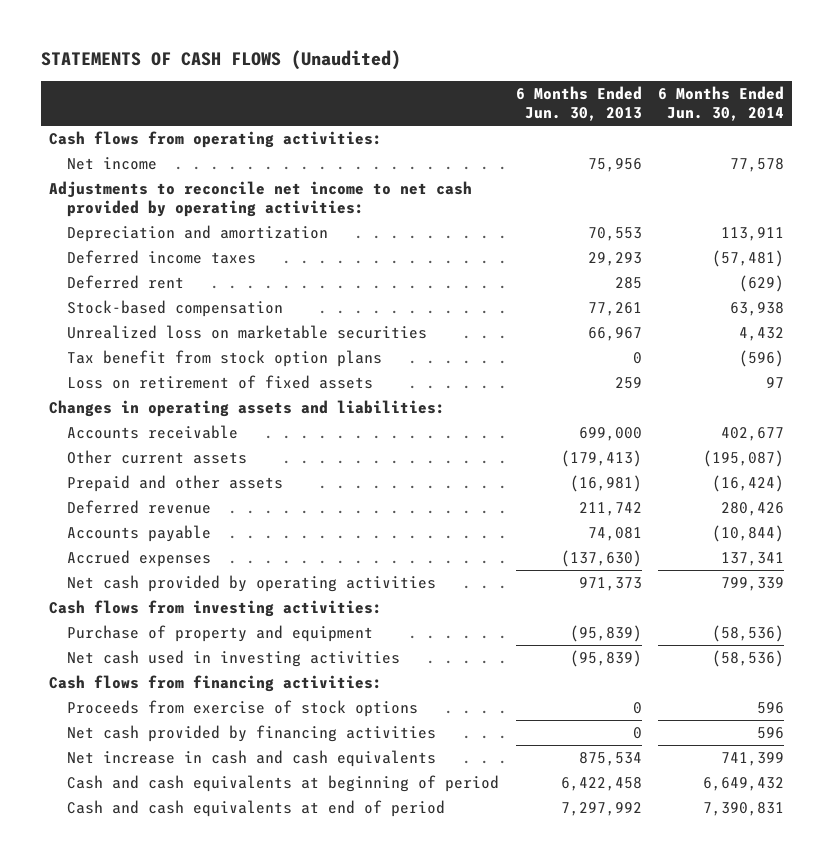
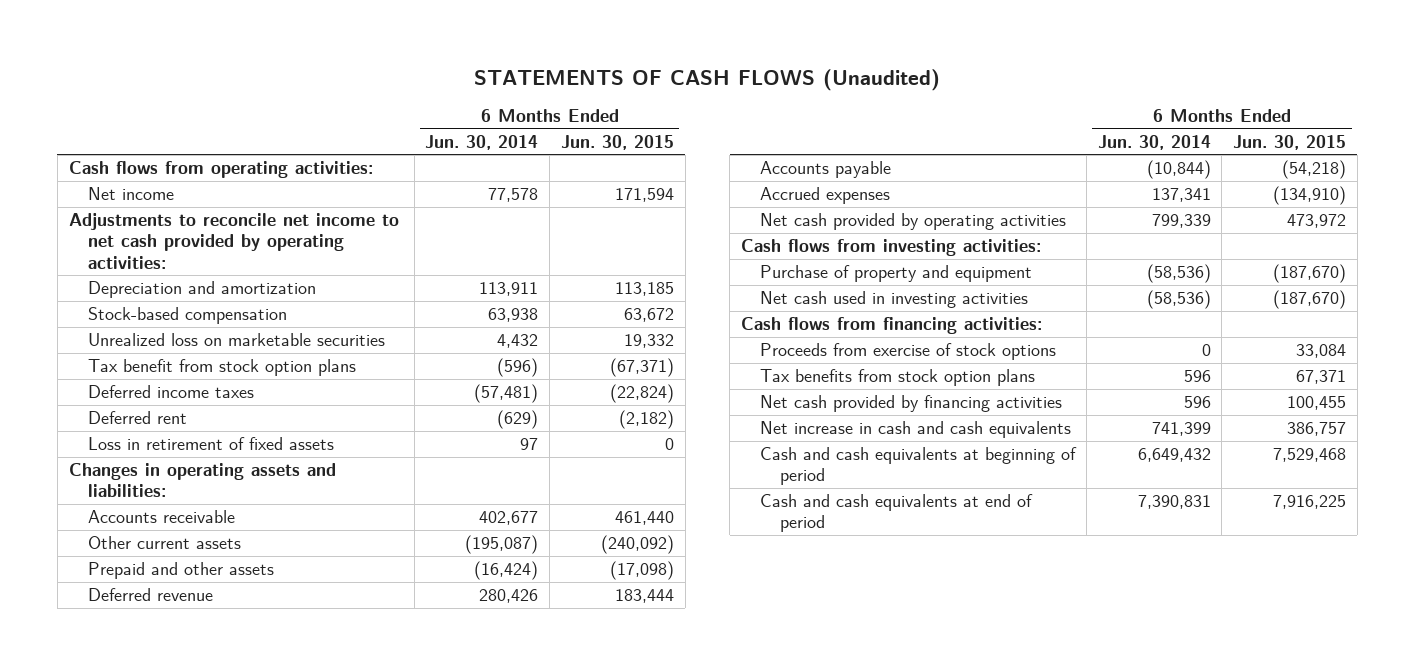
- | 6 Months Ended Jun. 30, 2013 | 6 Months Ended Jun. 30, 2014
+ | 6 Months Ended Jun. 30, 2014 | 6 Months Ended Jun. 30, 2015
- Loss on retirement of fixed assets | 259 | 97
moved down: Deferred income taxes | (57,481) | (22,824)
moved down: Deferred rent | (629) | (2,182)
+ Loss in retirement of fixed assets | 97 | 0
- Proceeds from exercise of stock options | 0 | 596
+ Proceeds from exercise of stock options | 0 | 33,084
+ Tax benefits from stock option plans | 596 | 67,371

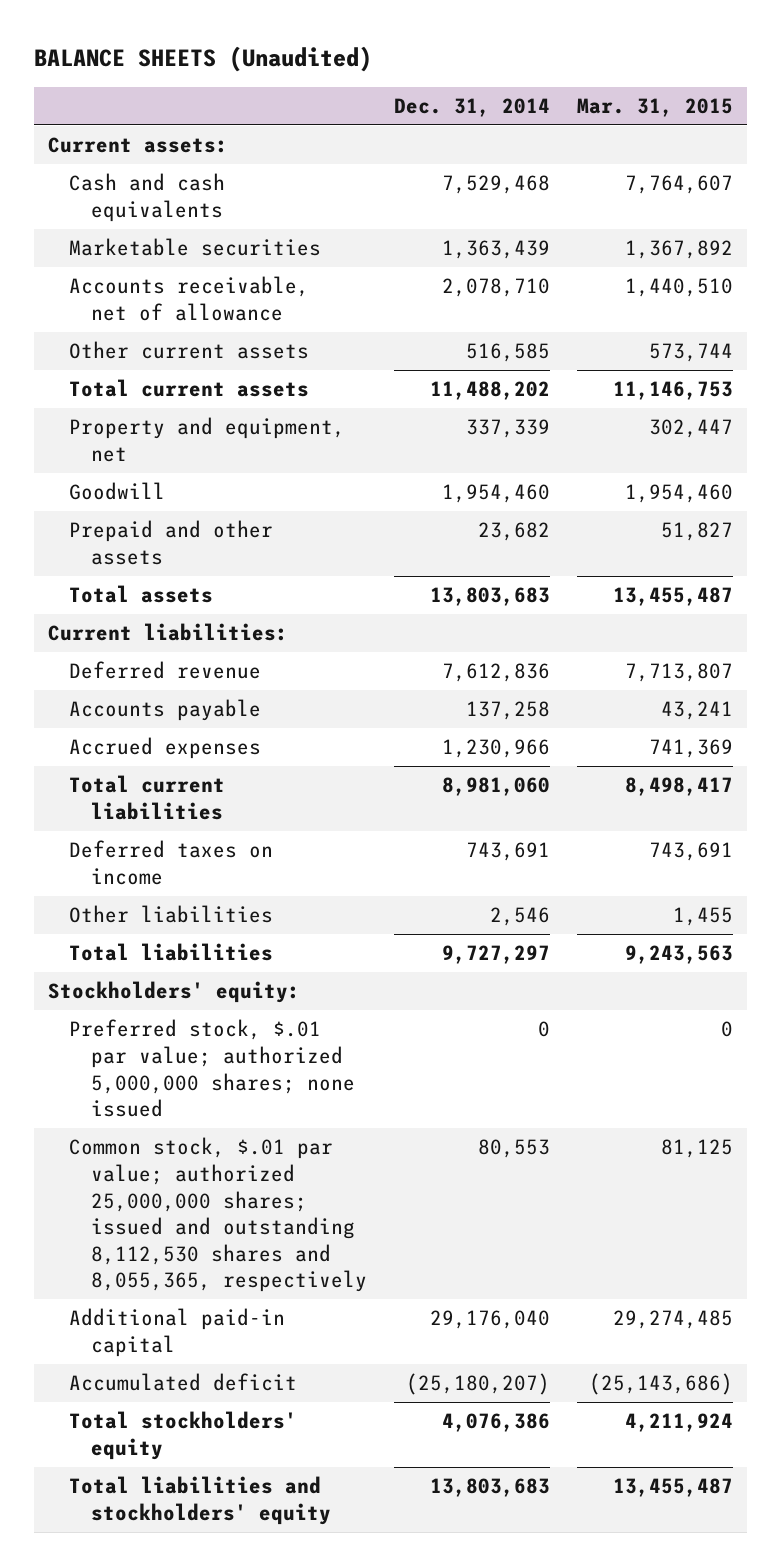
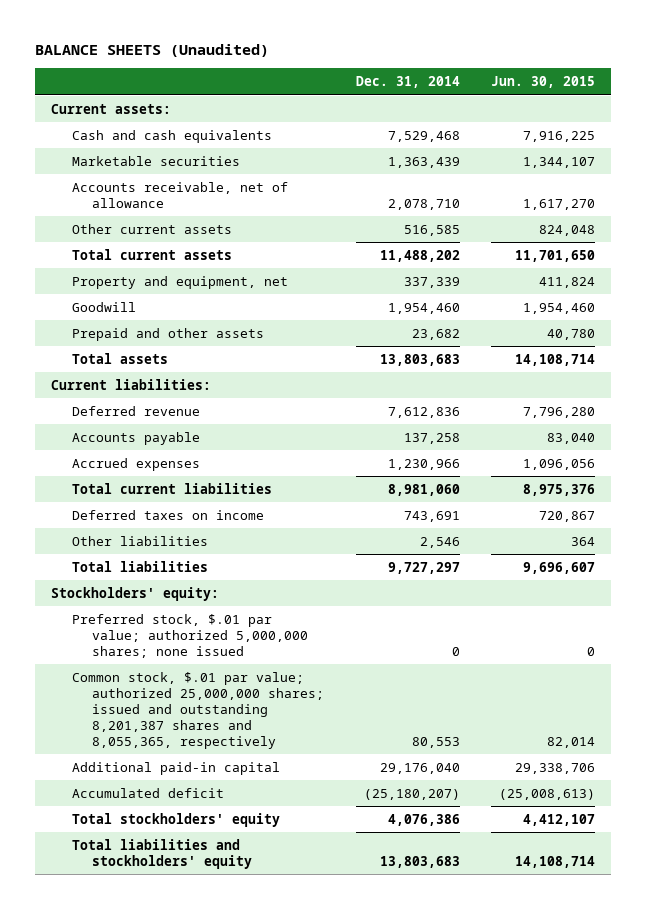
- | Dec. 31, 2014 | Mar. 31, 2015
+ | Dec. 31, 2014 | Jun. 30, 2015
- Common stock, $.01 par value; authorized 25,000,000 shares; issued and outstanding 8,112,530 shares and 8,055,365, respectively | 80,553 | 81,125
+ Common stock, $.01 par value; authorized 25,000,000 shares; issued and outstanding 8,201,387 shares and 8,055,365, respectively | 80,553 | 82,014

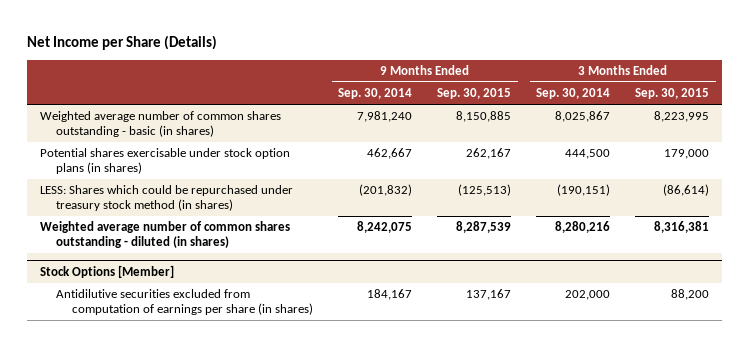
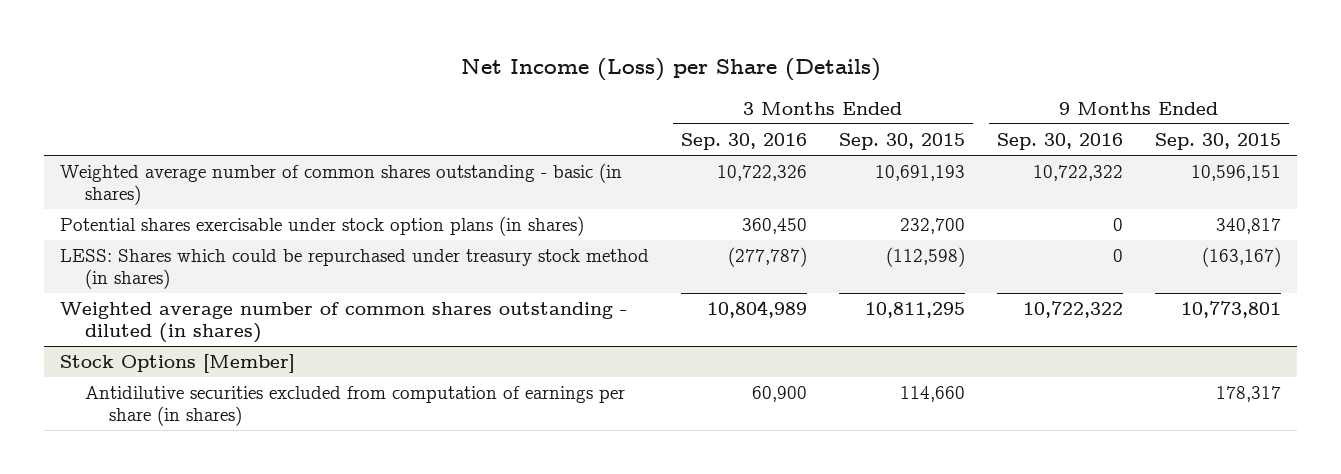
- Net Income per Share (Details)
+ Net Income (Loss) per Share (Details)
- | 9 Months Ended Sep. 30, 2014 | 9 Months Ended Sep. 30, 2015 | 3 Months Ended Sep. 30, 2014 | 3 Months Ended Sep. 30, 2015
+ | 3 Months Ended Sep. 30, 2016 | 3 Months Ended Sep. 30, 2015 | 9 Months Ended Sep. 30, 2016 | 9 Months Ended Sep. 30, 2015
- Weighted average number of common shares outstanding - basic (in shares) | 7,981,240 | 8,150,885 | 8,025,867 | 8,223,995
- Potential shares exercisable under stock option plans (in shares) | 462,667 | 262,167 | 444,500 | 179,000
- LESS: Shares which could be repurchased under treasury stock method (in shares) | (201,832) | (125,513) | (190,151) | (86,614)
- Weighted average number of common shares outstanding - diluted (in shares) | 8,242,075 | 8,287,539 | 8,280,216 | 8,316,381
+ Weighted average number of common shares outstanding - basic (in shares) | 10,722,326 | 10,691,193 | 10,722,322 | 10,596,151
+ Potential shares exercisable under stock option plans (in shares) | 360,450 | 232,700 | 0 | 340,817
+ LESS: Shares which could be repurchased under treasury stock method (in shares) | (277,787) | (112,598) | 0 | (163,167)
+ Weighted average number of common shares outstanding - diluted (in shares) | 10,804,989 | 10,811,295 | 10,722,322 | 10,773,801
@ Stock Options [Member]
- Antidilutive securities excluded from computation of earnings per share (in shares) | 184,167 | 137,167 | 202,000 | 88,200
+ Antidilutive securities excluded from computation of earnings per share (in shares) | 60,900 | 114,660 | | 178,317

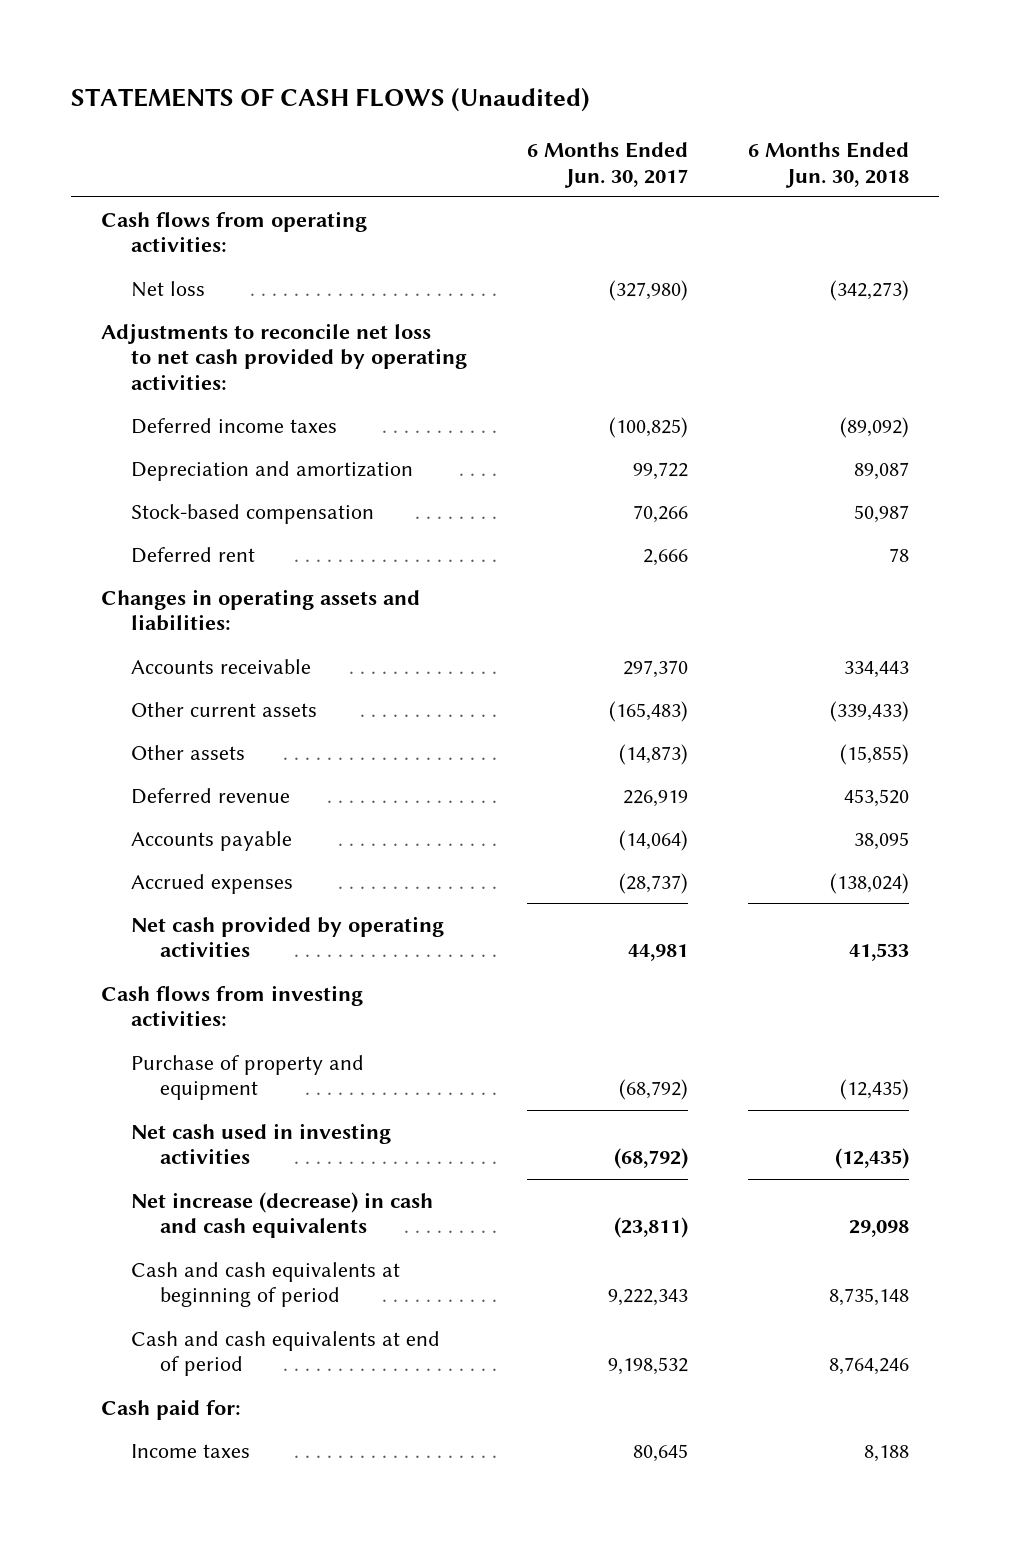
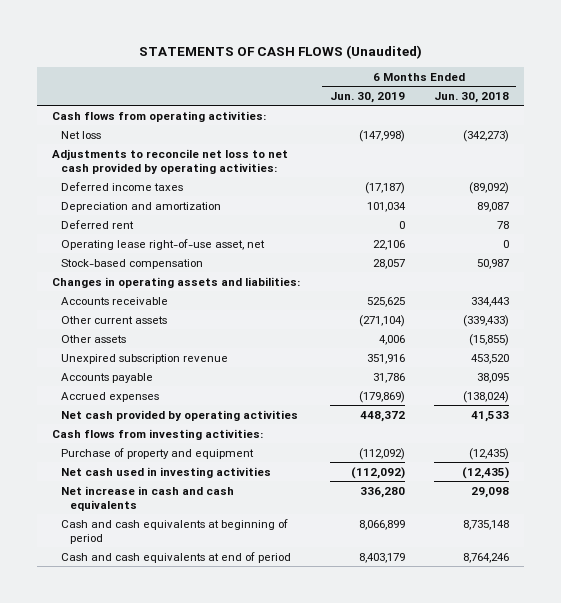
- | 6 Months Ended Jun. 30, 2017 | 6 Months Ended Jun. 30, 2018
+ | 6 Months Ended Jun. 30, 2019 | 6 Months Ended Jun. 30, 2018
+ Operating lease right-of-use asset, net | 22,106 | 0
moved down: Stock-based compensation | 28,057 | 50,987
- Deferred revenue | 226,919 | 453,520
+ Unexpired subscription revenue | 351,916 | 453,520
- Net increase (decrease) in cash and cash equivalents | (23,811) | 29,098
+ Net increase in cash and cash equivalents | 336,280 | 29,098
- Cash paid for:
- Income taxes | 80,645 | 8,188

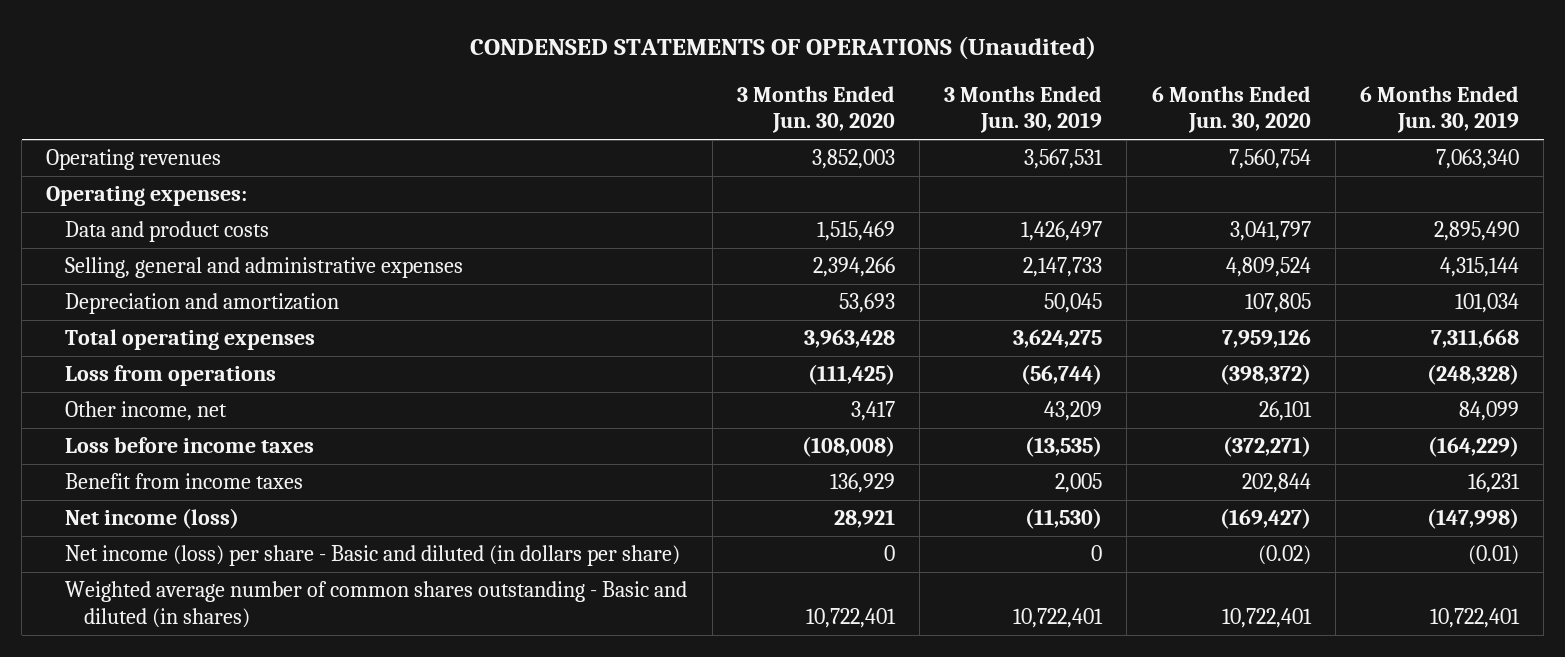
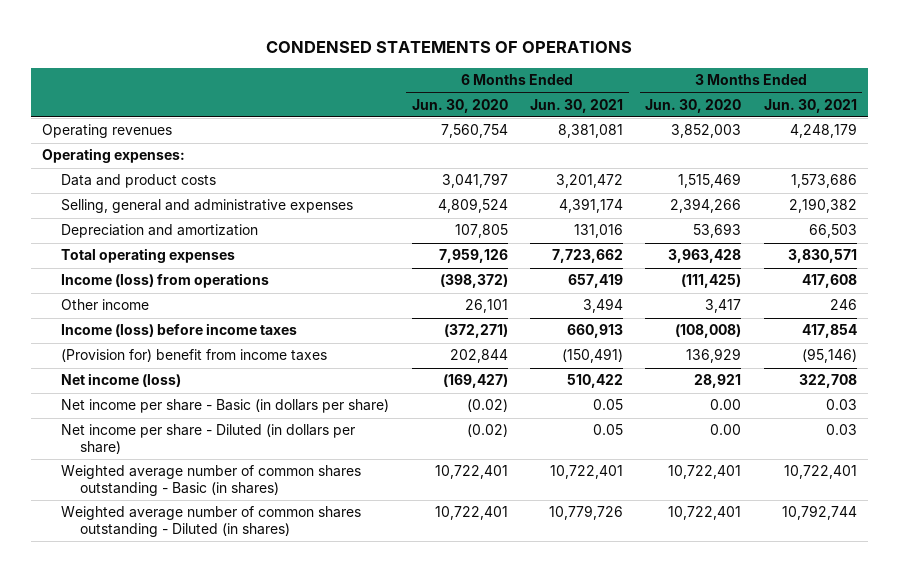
- CONDENSED STATEMENTS OF OPERATIONS (Unaudited)
+ CONDENSED STATEMENTS OF OPERATIONS
- | 3 Months Ended Jun. 30, 2020 | 3 Months Ended Jun. 30, 2019 | 6 Months Ended Jun. 30, 2020 | 6 Months Ended Jun. 30, 2019
+ | 6 Months Ended Jun. 30, 2020 | 6 Months Ended Jun. 30, 2021 | 3 Months Ended Jun. 30, 2020 | 3 Months Ended Jun. 30, 2021
- Loss from operations | (111,425) | (56,744) | (398,372) | (248,328)
- Other income, net | 3,417 | 43,209 | 26,101 | 84,099
- Loss before income taxes | (108,008) | (13,535) | (372,271) | (164,229)
- Benefit from income taxes | 136,929 | 2,005 | 202,844 | 16,231
+ Income (loss) from operations | (398,372) | 657,419 | (111,425) | 417,608
+ Other income | 26,101 | 3,494 | 3,417 | 246
+ Income (loss) before income taxes | (372,271) | 660,913 | (108,008) | 417,854
+ (Provision for) benefit from income taxes | 202,844 | (150,491) | 136,929 | (95,146)
- Net income (loss) per share - Basic and diluted (in dollars per share) | 0 | 0 | (0.02) | (0.01)
- Weighted average number of common shares outstanding - Basic and diluted (in shares) | 10,722,401 | 10,722,401 | 10,722,401 | 10,722,401
+ Net income per share - Basic (in dollars per share) | (0.02) | 0.05 | 0.00 | 0.03
+ Net income per share - Diluted (in dollars per share) | (0.02) | 0.05 | 0.00 | 0.03
+ Weighted average number of common shares outstanding - Basic (in shares) | 10,722,401 | 10,722,401 | 10,722,401 | 10,722,401
+ Weighted average number of common shares outstanding - Diluted (in shares) | 10,722,401 | 10,779,726 | 10,722,401 | 10,792,744

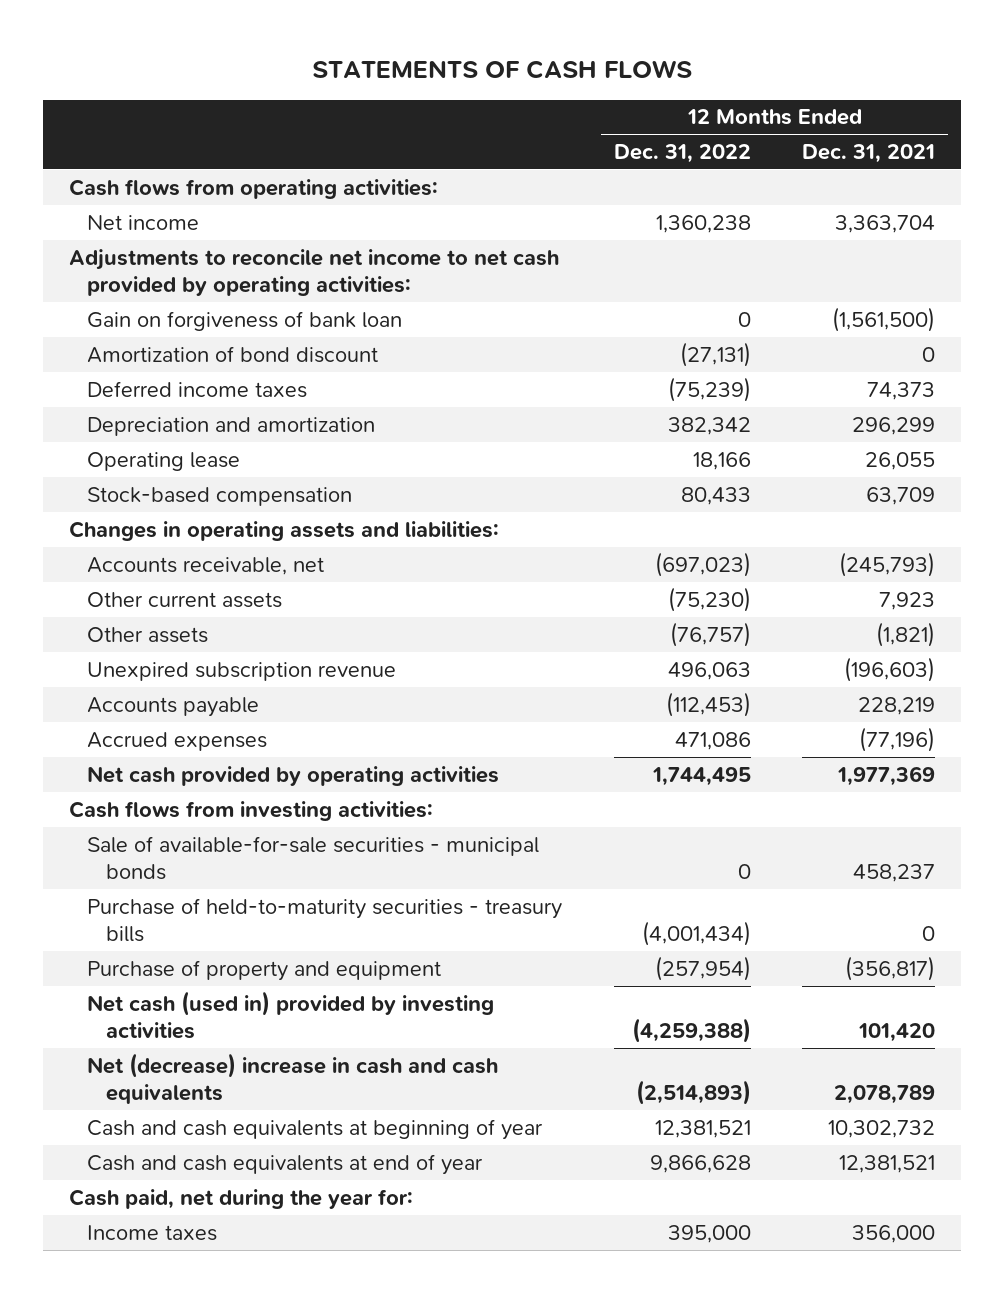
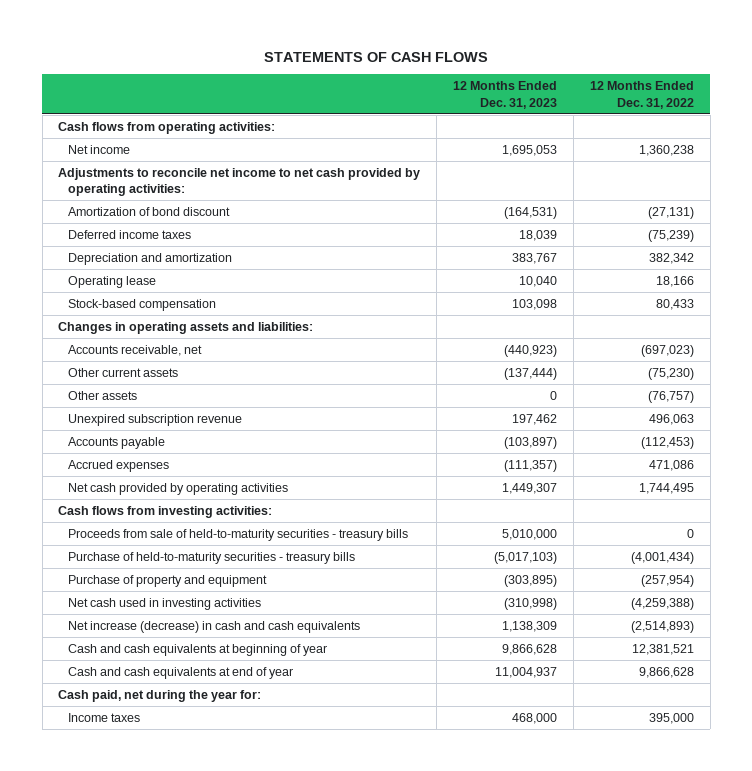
- | 12 Months Ended Dec. 31, 2022 | 12 Months Ended Dec. 31, 2021
+ | 12 Months Ended Dec. 31, 2023 | 12 Months Ended Dec. 31, 2022
- Gain on forgiveness of bank loan | 0 | (1,561,500)
- Sale of available-for-sale securities - municipal bonds | 0 | 458,237
+ Proceeds from sale of held-to-maturity securities - treasury bills | 5,010,000 | 0
- Net cash (used in) provided by investing activities | (4,259,388) | 101,420
- Net (decrease) increase in cash and cash equivalents | (2,514,893) | 2,078,789
+ Net cash used in investing activities | (310,998) | (4,259,388)
+ Net increase (decrease) in cash and cash equivalents | 1,138,309 | (2,514,893)

